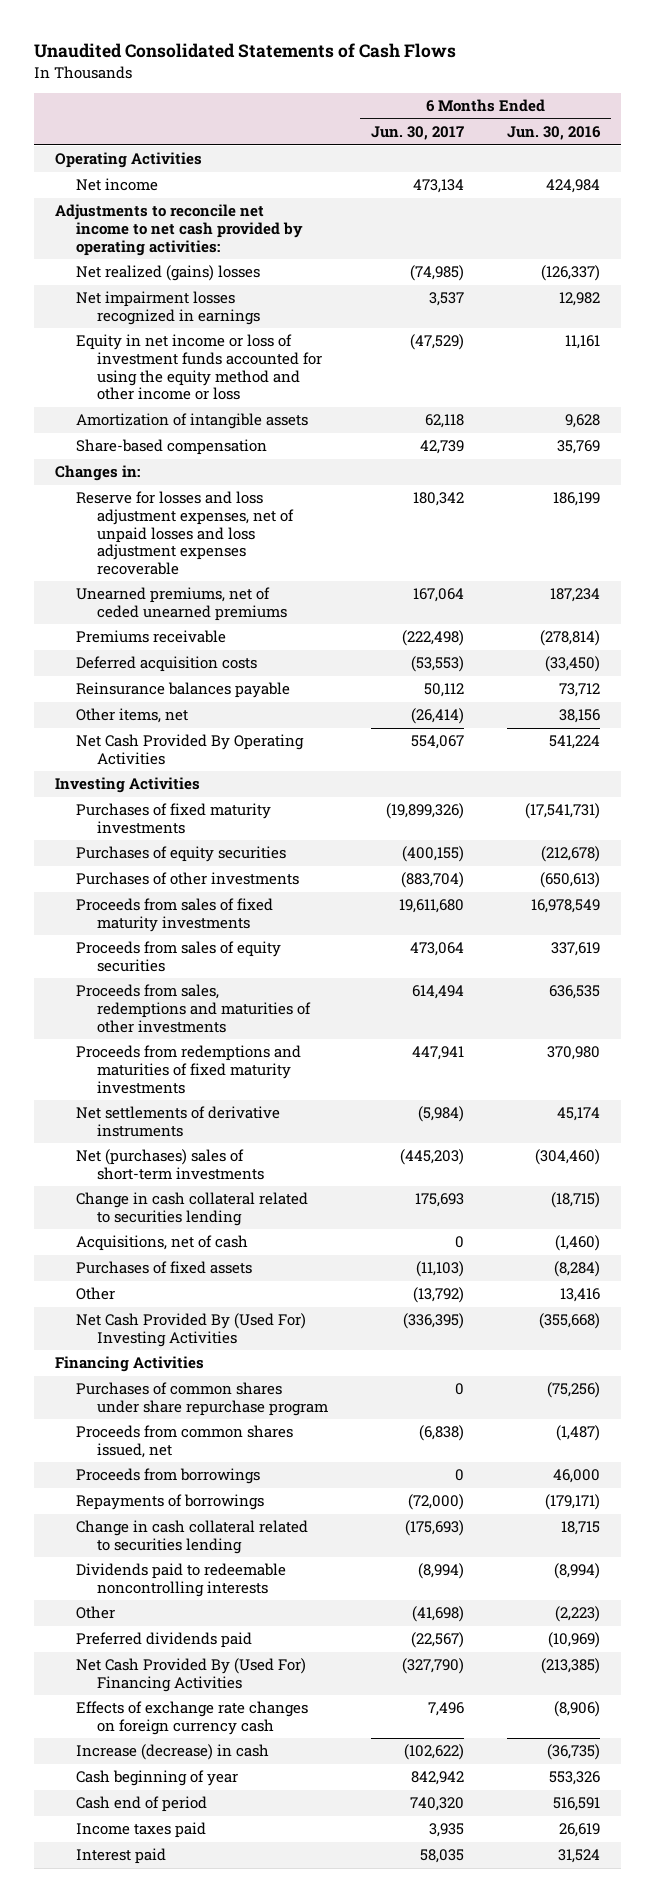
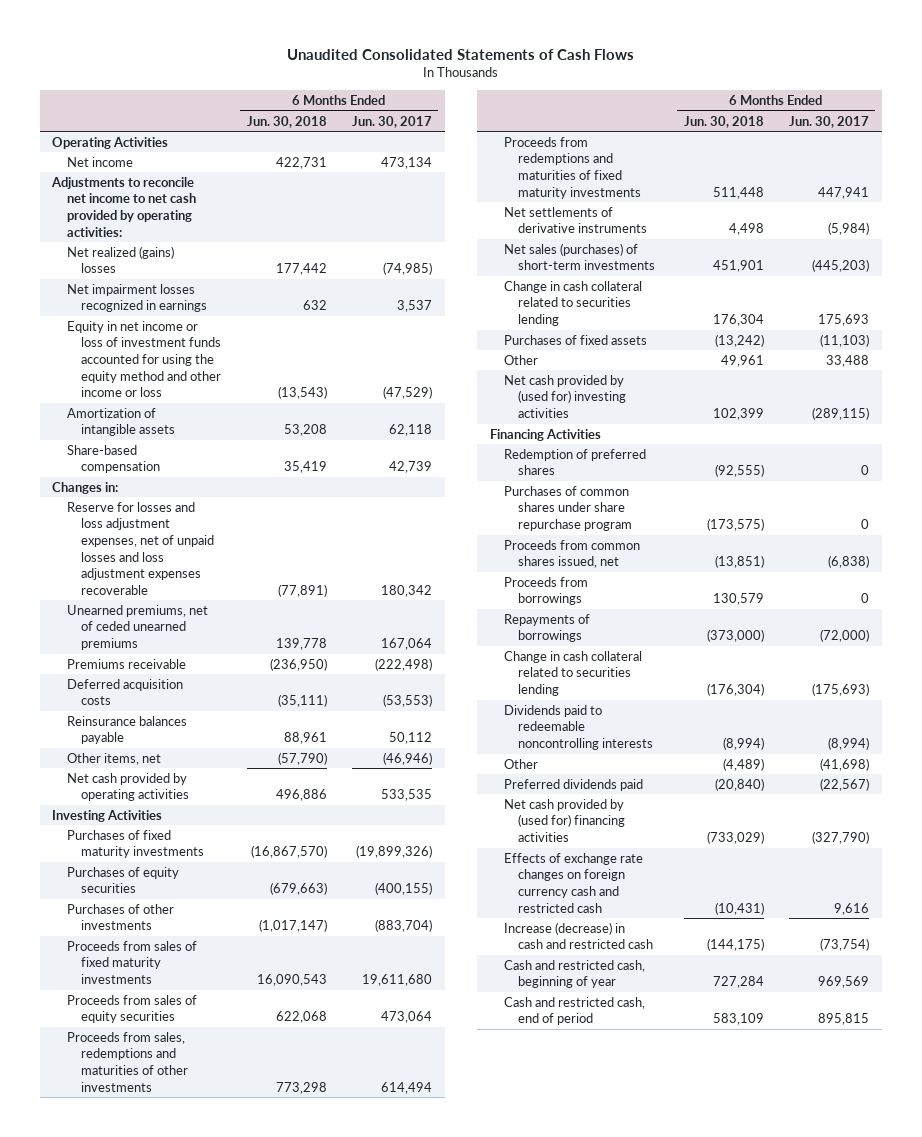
- | 6 Months Ended Jun. 30, 2017 | 6 Months Ended Jun. 30, 2016
+ | 6 Months Ended Jun. 30, 2018 | 6 Months Ended Jun. 30, 2017
- Other items, net | (26,414) | 38,156
- Net Cash Provided By Operating Activities | 554,067 | 541,224
+ Other items, net | (57,790) | (46,946)
+ Net cash provided by operating activities | 496,886 | 533,535
- Net (purchases) sales of short-term investments | (445,203) | (304,460)
+ Net sales (purchases) of short-term investments | 451,901 | (445,203)
- Acquisitions, net of cash | 0 | (1,460)
- Other | (13,792) | 13,416
- Net Cash Provided By (Used For) Investing Activities | (336,395) | (355,668)
+ Other | 49,961 | 33,488
+ Net cash provided by (used for) investing activities | 102,399 | (289,115)
+ Redemption of preferred shares | (92,555) | 0
- Net Cash Provided By (Used For) Financing Activities | (327,790) | (213,385)
- Effects of exchange rate changes on foreign currency cash | 7,496 | (8,906)
- Increase (decrease) in cash | (102,622) | (36,735)
- Cash beginning of year | 842,942 | 553,326
- Cash end of period | 740,320 | 516,591
- Income taxes paid | 3,935 | 26,619
- Interest paid | 58,035 | 31,524
+ Net cash provided by (used for) financing activities | (733,029) | (327,790)
+ Effects of exchange rate changes on foreign currency cash and restricted cash | (10,431) | 9,616
+ Increase (decrease) in cash and restricted cash | (144,175) | (73,754)
+ Cash and restricted cash, beginning of year | 727,284 | 969,569
+ Cash and restricted cash, end of period | 583,109 | 895,815

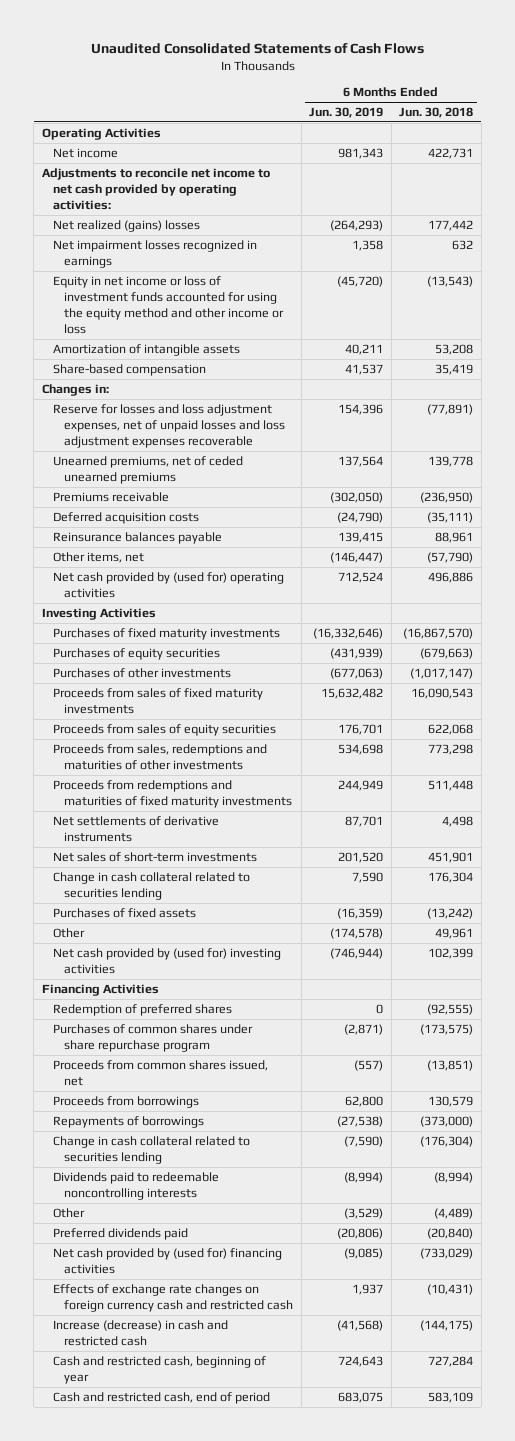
- | 6 Months Ended Jun. 30, 2018 | 6 Months Ended Jun. 30, 2017
+ | 6 Months Ended Jun. 30, 2019 | 6 Months Ended Jun. 30, 2018
- Net cash provided by operating activities | 496,886 | 533,535
+ Net cash provided by (used for) operating activities | 712,524 | 496,886
- Net sales (purchases) of short-term investments | 451,901 | (445,203)
+ Net sales of short-term investments | 201,520 | 451,901

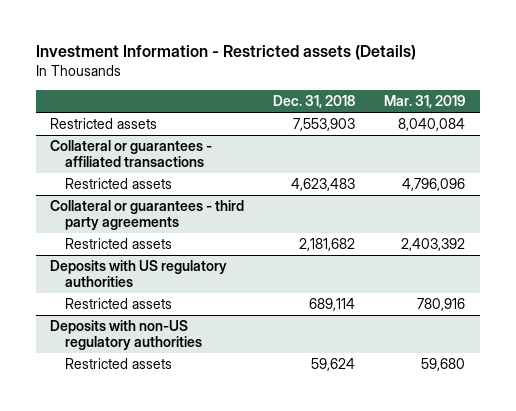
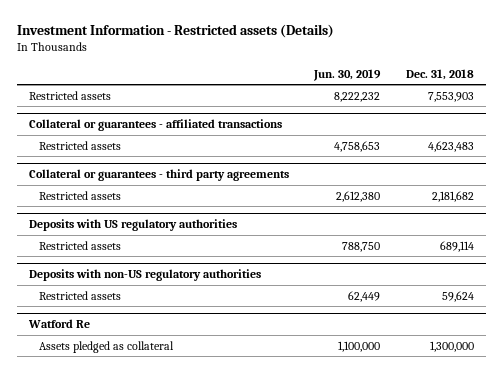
- | Dec. 31, 2018 | Mar. 31, 2019
+ | Jun. 30, 2019 | Dec. 31, 2018
+ Watford Re
+ Assets pledged as collateral | 1,100,000 | 1,300,000

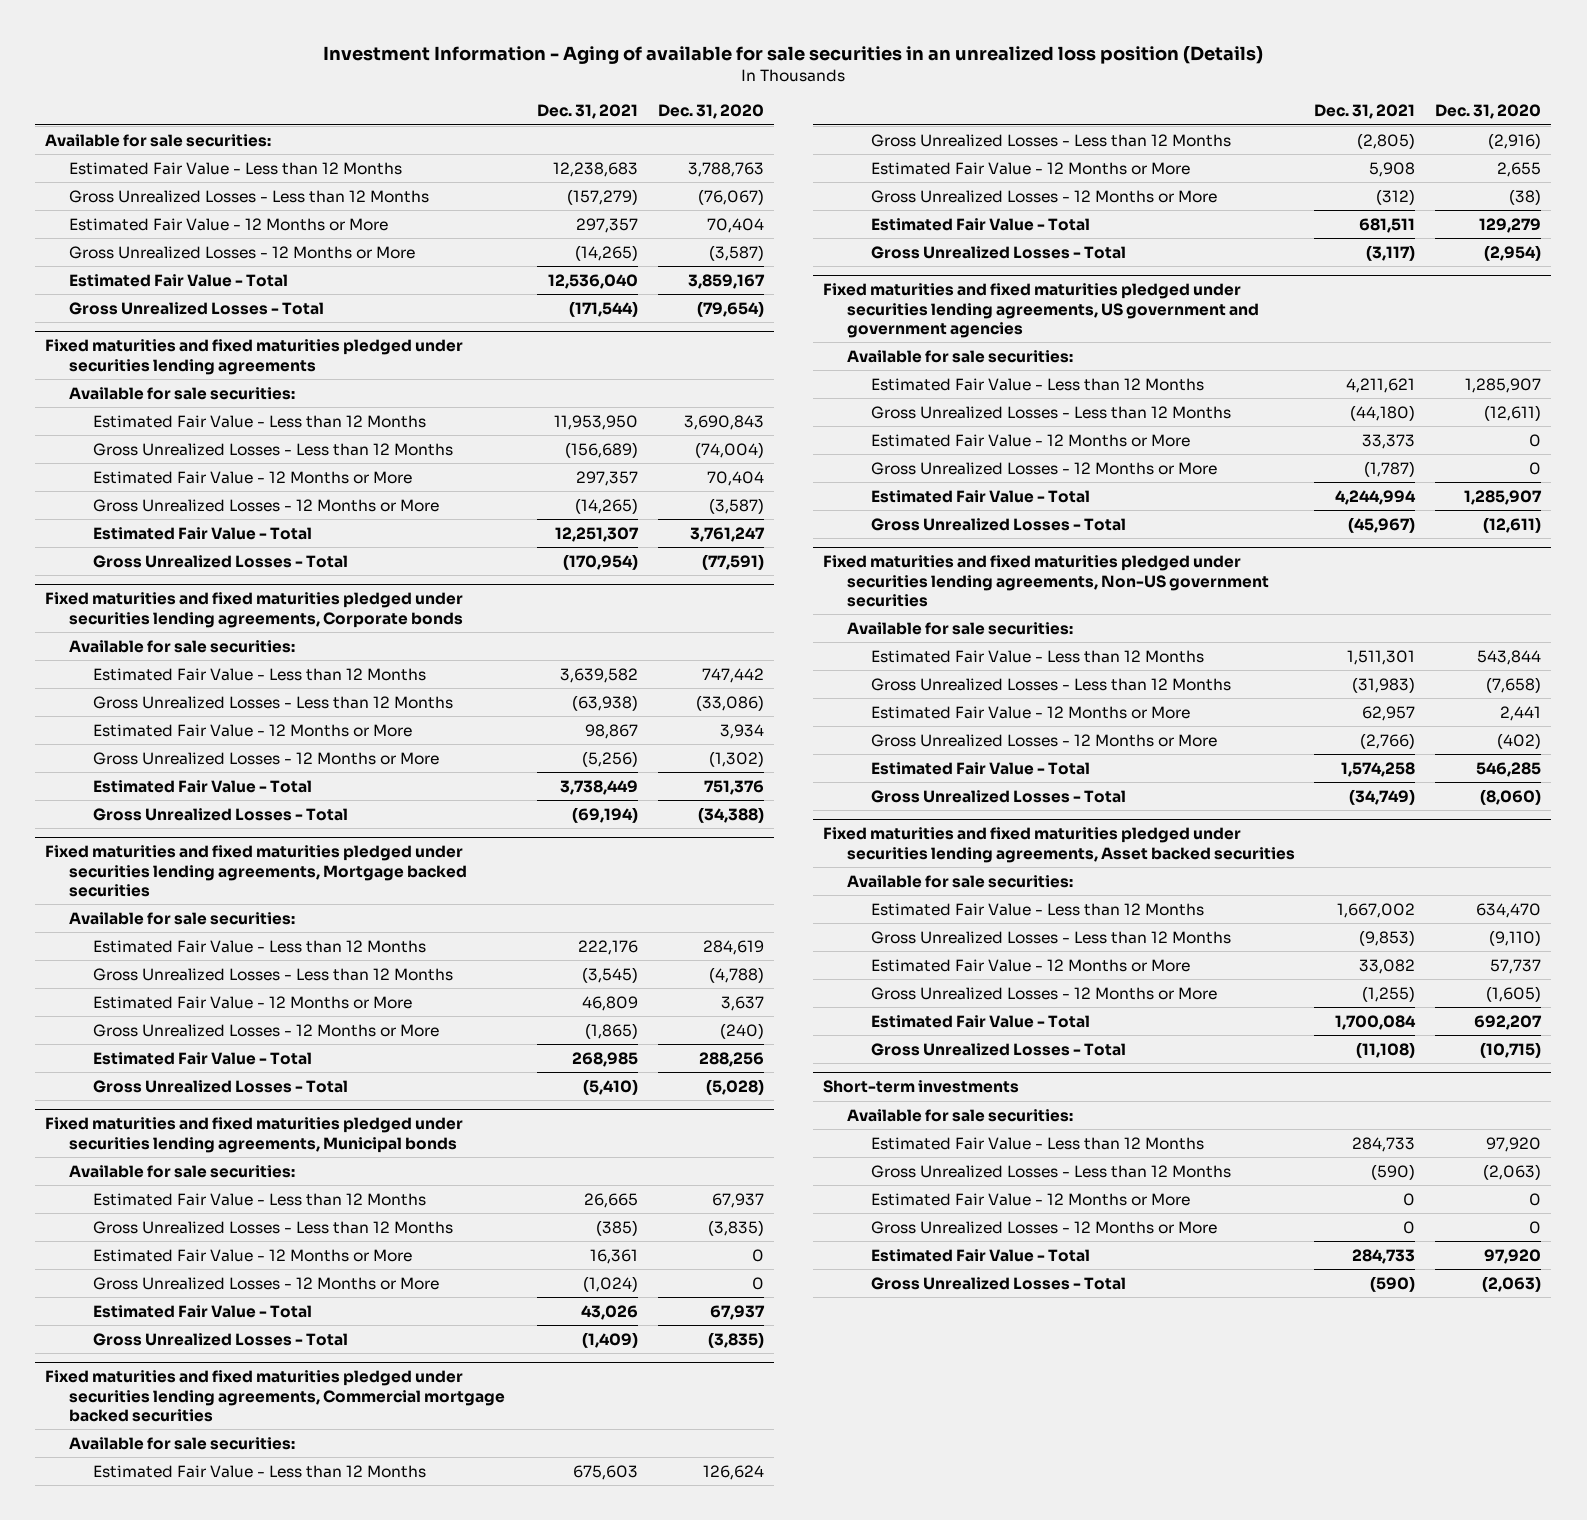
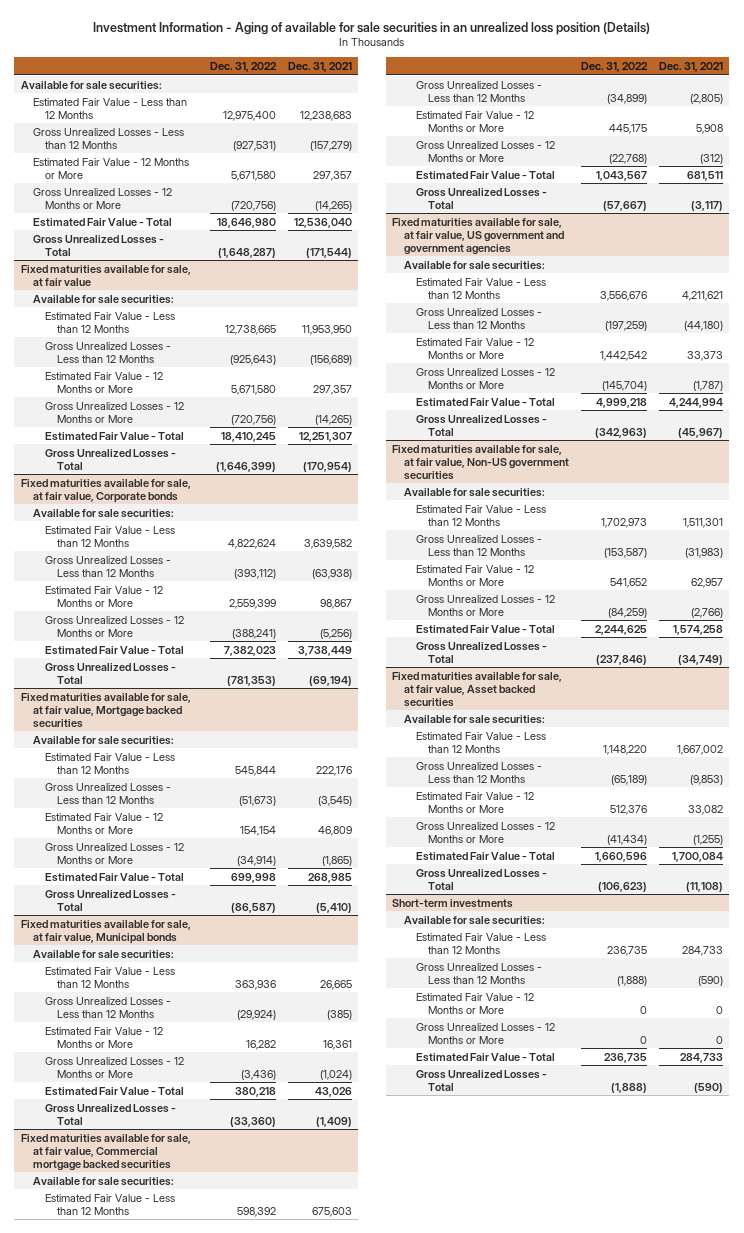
- | Dec. 31, 2021 | Dec. 31, 2020
+ | Dec. 31, 2022 | Dec. 31, 2021
- Fixed maturities and fixed maturities pledged under securities lending agreements
+ Fixed maturities available for sale, at fair value
- Fixed maturities and fixed maturities pledged under securities lending agreements, Corporate bonds
+ Fixed maturities available for sale, at fair value, Corporate bonds
- Fixed maturities and fixed maturities pledged under securities lending agreements, Mortgage backed securities
+ Fixed maturities available for sale, at fair value, Mortgage backed securities
- Fixed maturities and fixed maturities pledged under securities lending agreements, Municipal bonds
+ Fixed maturities available for sale, at fair value, Municipal bonds
- Fixed maturities and fixed maturities pledged under securities lending agreements, Commercial mortgage backed securities
+ Fixed maturities available for sale, at fair value, Commercial mortgage backed securities
- Fixed maturities and fixed maturities pledged under securities lending agreements, US government and government agencies
+ Fixed maturities available for sale, at fair value, US government and government agencies
- Fixed maturities and fixed maturities pledged under securities lending agreements, Non-US government securities
+ Fixed maturities available for sale, at fair value, Non-US government securities
- Fixed maturities and fixed maturities pledged under securities lending agreements, Asset backed securities
+ Fixed maturities available for sale, at fair value, Asset backed securities

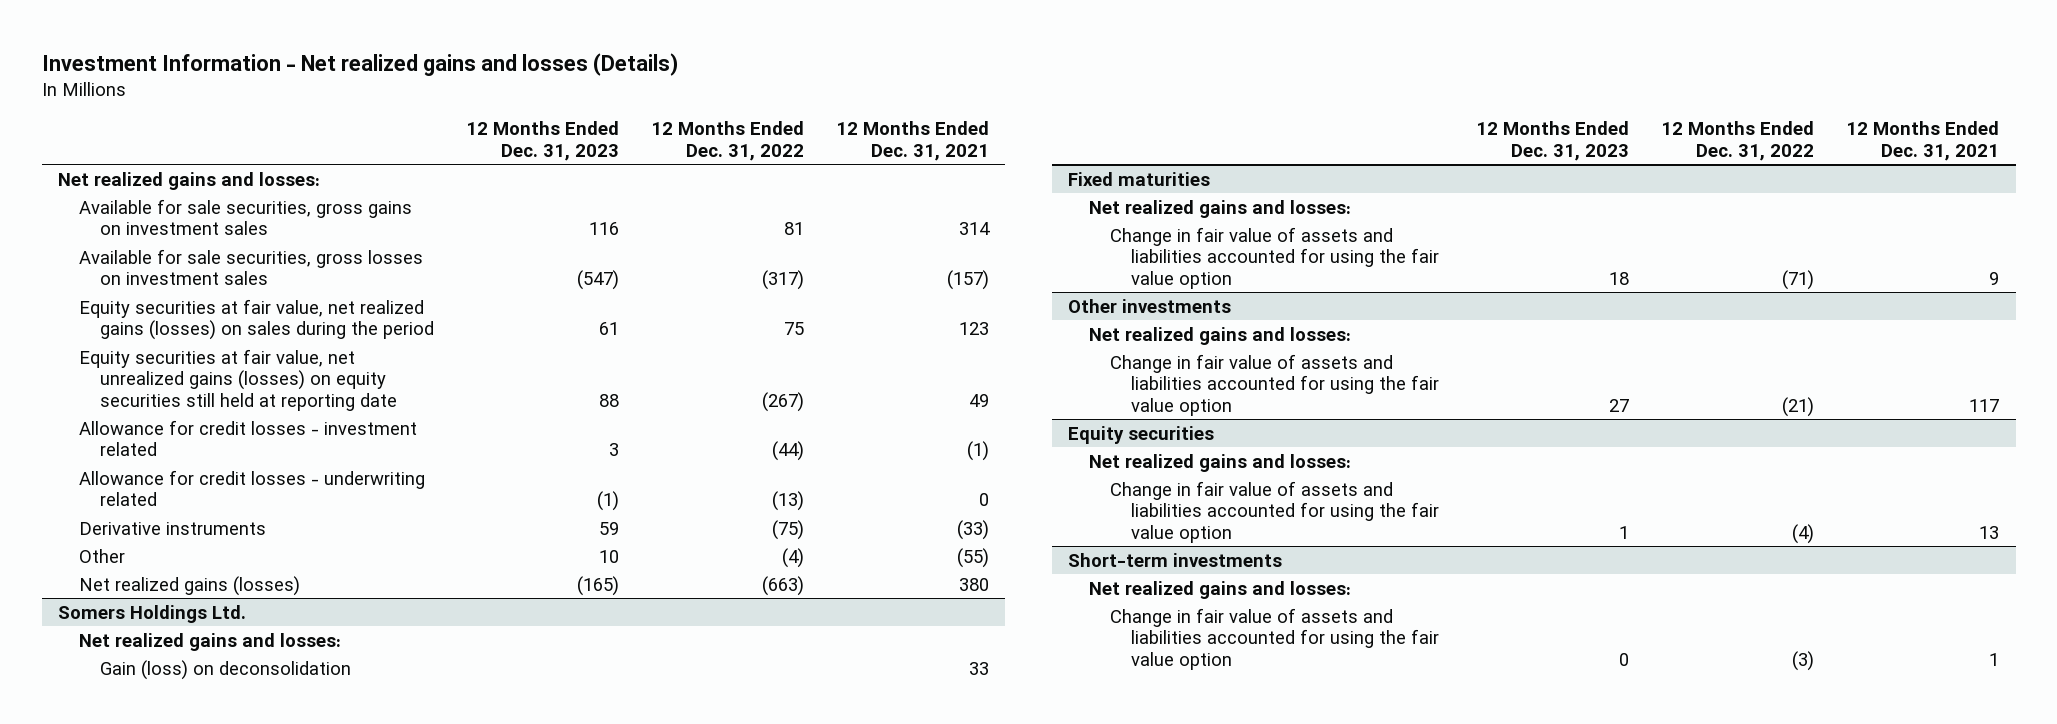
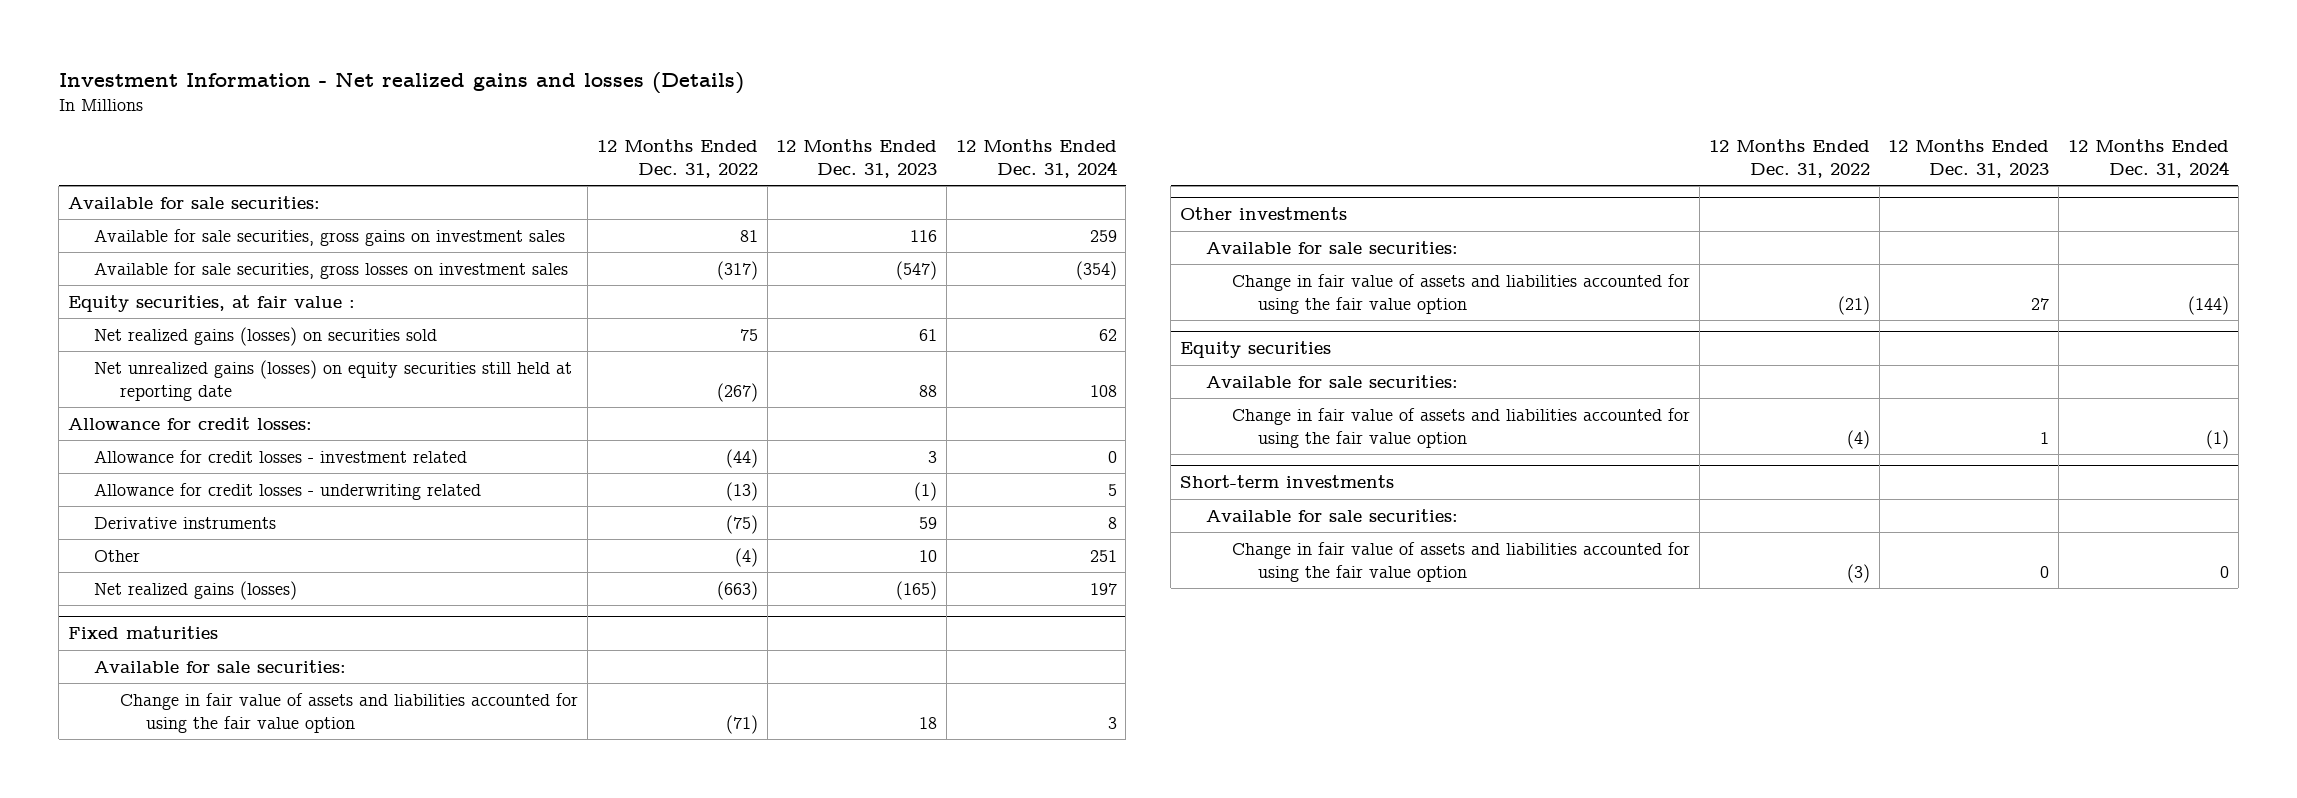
- | 12 Months Ended Dec. 31, 2023 | 12 Months Ended Dec. 31, 2022 | 12 Months Ended Dec. 31, 2021
+ | 12 Months Ended Dec. 31, 2022 | 12 Months Ended Dec. 31, 2023 | 12 Months Ended Dec. 31, 2024
- Net realized gains and losses:
+ Available for sale securities:
- Equity securities at fair value, net realized gains (losses) on sales during the period | 61 | 75 | 123
- Equity securities at fair value, net unrealized gains (losses) on equity securities still held at reporting date | 88 | (267) | 49
+ Equity securities, at fair value :
+ Net realized gains (losses) on securities sold | 75 | 61 | 62
+ Net unrealized gains (losses) on equity securities still held at reporting date | (267) | 88 | 108
+ Allowance for credit losses:
- Somers Holdings Ltd.
- Net realized gains and losses:
- Gain (loss) on deconsolidation | | | 33
@ Fixed maturities
- Net realized gains and losses:
+ Available for sale securities:
@ Other investments
- Net realized gains and losses:
+ Available for sale securities:
@ Equity securities
- Net realized gains and losses:
+ Available for sale securities:
@ Short-term investments
- Net realized gains and losses:
+ Available for sale securities:

